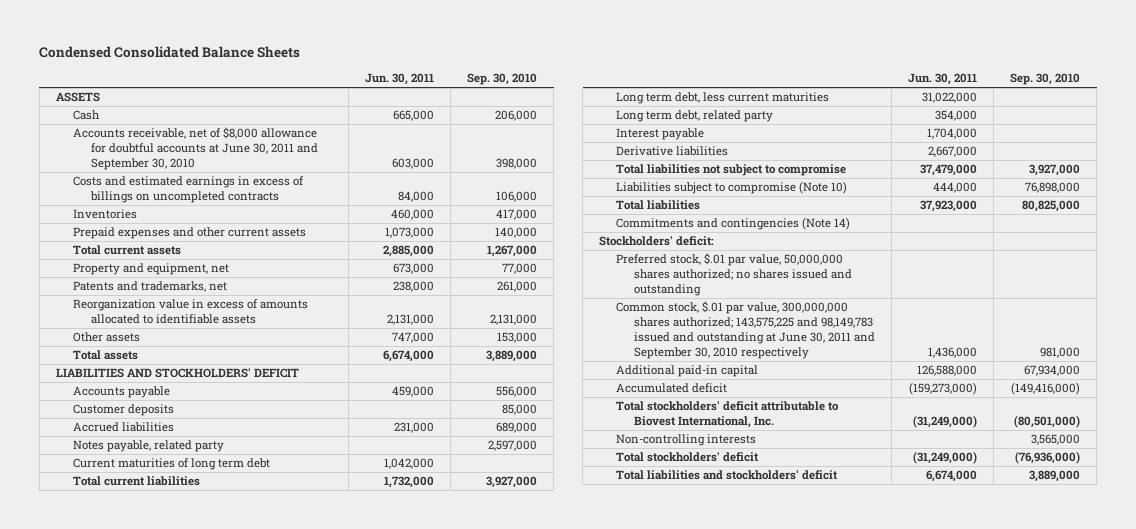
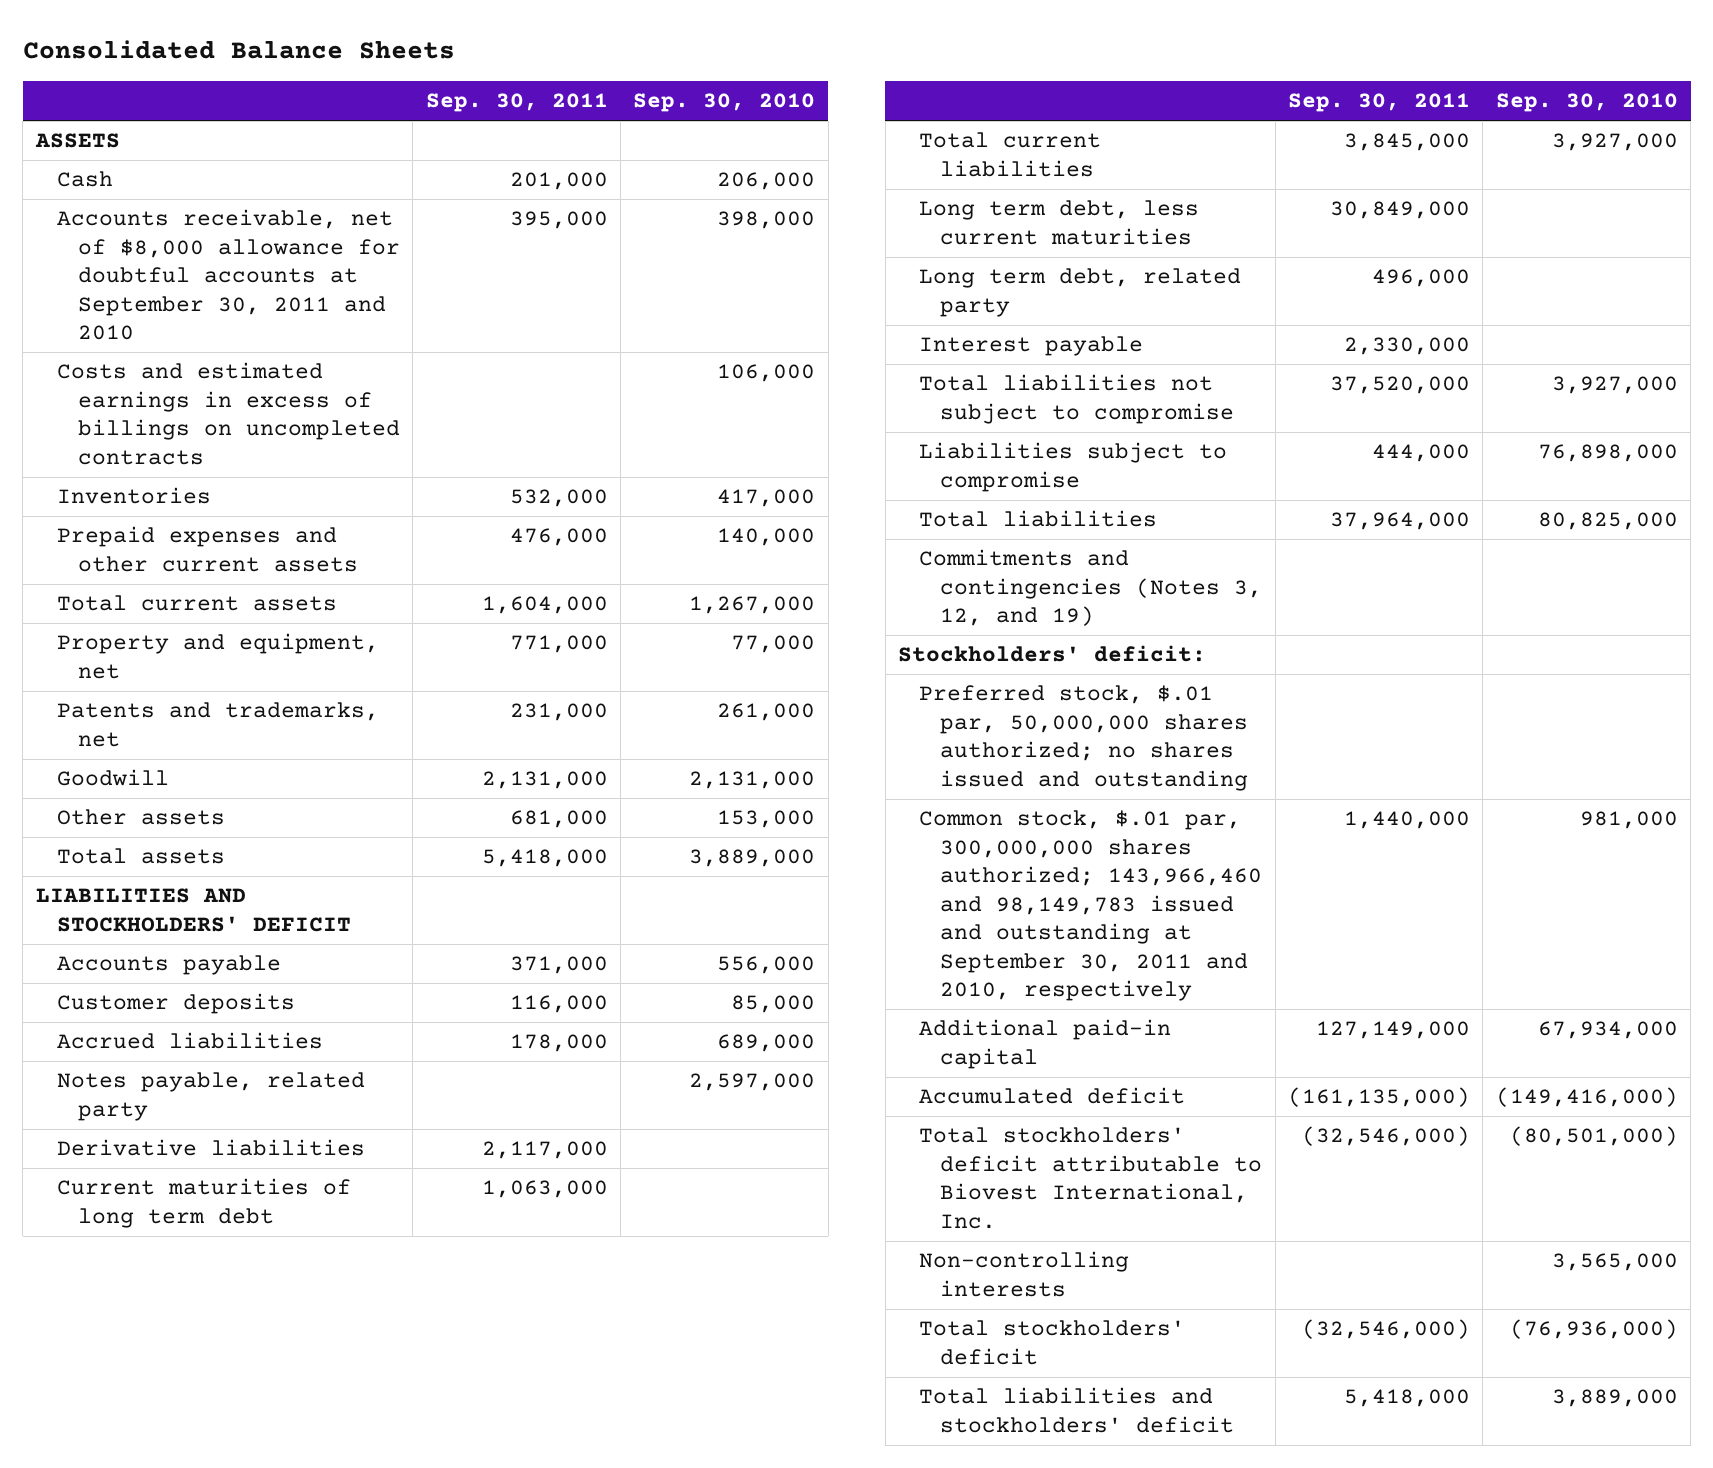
- Condensed Consolidated Balance Sheets
+ Consolidated Balance Sheets
- | Jun. 30, 2011 | Sep. 30, 2010
+ | Sep. 30, 2011 | Sep. 30, 2010
- Accounts receivable, net of $8,000 allowance for doubtful accounts at June 30, 2011 and September 30, 2010 | 603,000 | 398,000
+ Accounts receivable, net of $8,000 allowance for doubtful accounts at September 30, 2011 and 2010 | 395,000 | 398,000
- Reorganization value in excess of amounts allocated to identifiable assets | 2,131,000 | 2,131,000
+ Goodwill | 2,131,000 | 2,131,000
moved up: Derivative liabilities | 2,117,000 |
- Liabilities subject to compromise (Note 10) | 444,000 | 76,898,000
+ Liabilities subject to compromise | 444,000 | 76,898,000
- Commitments and contingencies (Note 14)
+ Commitments and contingencies (Notes 3, 12, and 19)
- Preferred stock, $.01 par value, 50,000,000 shares authorized; no shares issued and outstanding
- Common stock, $.01 par value, 300,000,000 shares authorized; 143,575,225 and 98,149,783 issued and outstanding at June 30, 2011 and September 30, 2010 respectively | 1,436,000 | 981,000
+ Preferred stock, $.01 par, 50,000,000 shares authorized; no shares issued and outstanding
+ Common stock, $.01 par, 300,000,000 shares authorized; 143,966,460 and 98,149,783 issued and outstanding at September 30, 2011 and 2010, respectively | 1,440,000 | 981,000

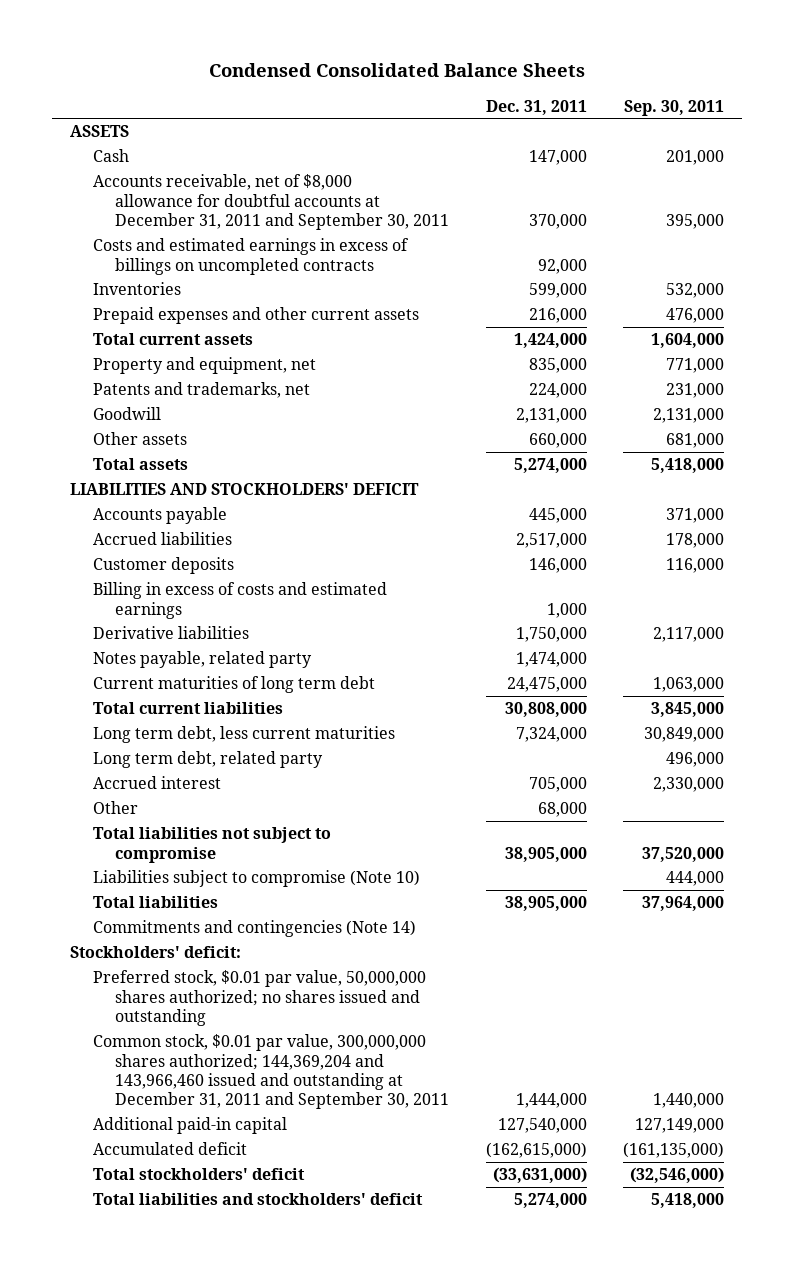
- Consolidated Balance Sheets
+ Condensed Consolidated Balance Sheets
- | Sep. 30, 2011 | Sep. 30, 2010
+ | Dec. 31, 2011 | Sep. 30, 2011
- Accounts receivable, net of $8,000 allowance for doubtful accounts at September 30, 2011 and 2010 | 395,000 | 398,000
+ Accounts receivable, net of $8,000 allowance for doubtful accounts at December 31, 2011 and September 30, 2011 | 370,000 | 395,000
moved down: Customer deposits | 146,000 | 116,000
+ Billing in excess of costs and estimated earnings | 1,000 |
moved down: Notes payable, related party | 1,474,000 |
- Interest payable | 2,330,000 |
+ Accrued interest | 705,000 | 2,330,000
+ Other | 68,000 |
- Liabilities subject to compromise | 444,000 | 76,898,000
+ Liabilities subject to compromise (Note 10) | | 444,000
- Commitments and contingencies (Notes 3, 12, and 19)
+ Commitments and contingencies (Note 14)
- Preferred stock, $.01 par, 50,000,000 shares authorized; no shares issued and outstanding
- Common stock, $.01 par, 300,000,000 shares authorized; 143,966,460 and 98,149,783 issued and outstanding at September 30, 2011 and 2010, respectively | 1,440,000 | 981,000
+ Preferred stock, $0.01 par value, 50,000,000 shares authorized; no shares issued and outstanding
+ Common stock, $0.01 par value, 300,000,000 shares authorized; 144,369,204 and 143,966,460 issued and outstanding at December 31, 2011 and September 30, 2011 | 1,444,000 | 1,440,000
- Total stockholders' deficit attributable to Biovest International, Inc. | (32,546,000) | (80,501,000)
- Non-controlling interests | | 3,565,000

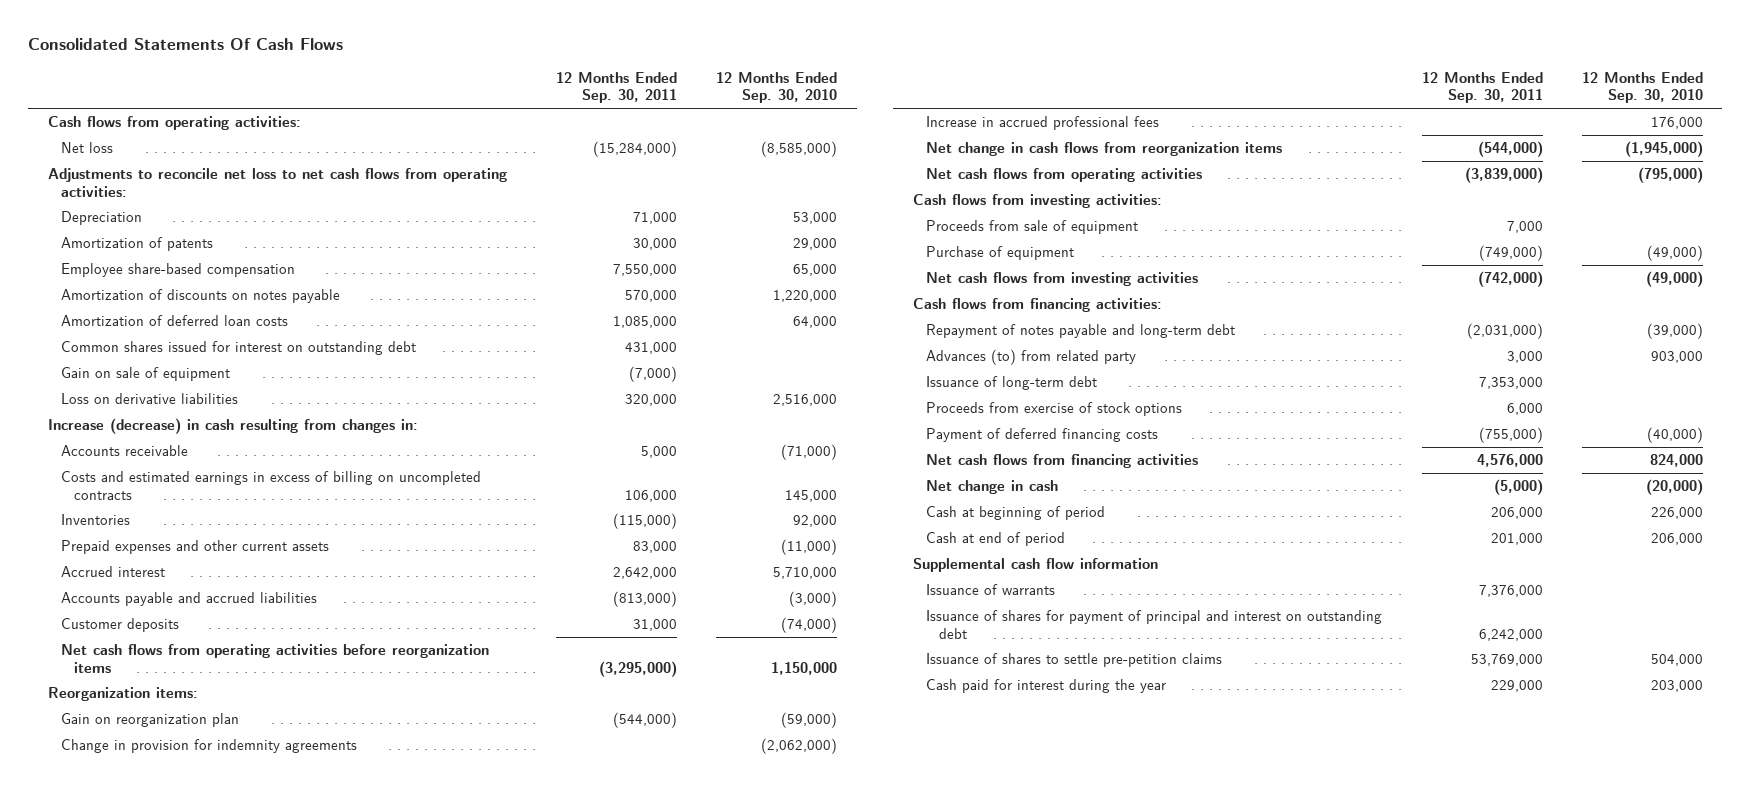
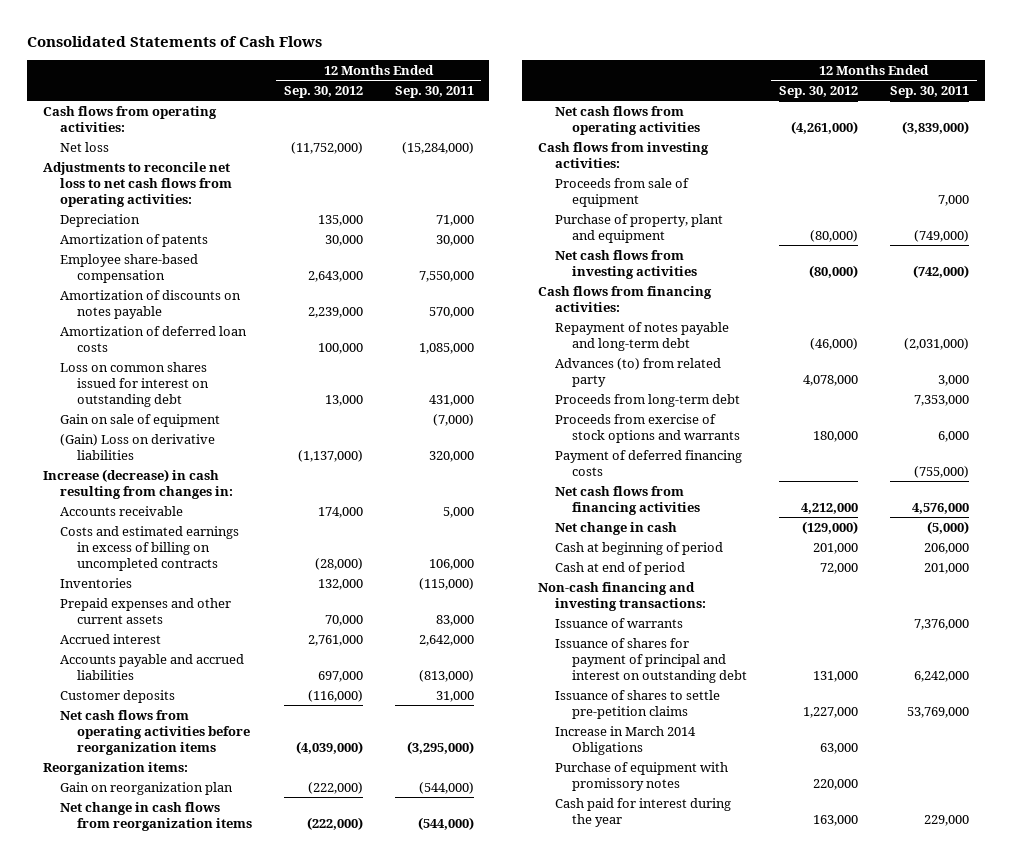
- Consolidated Statements Of Cash Flows
+ Consolidated Statements of Cash Flows
- | 12 Months Ended Sep. 30, 2011 | 12 Months Ended Sep. 30, 2010
+ | 12 Months Ended Sep. 30, 2012 | 12 Months Ended Sep. 30, 2011
- Common shares issued for interest on outstanding debt | 431,000 |
+ Loss on common shares issued for interest on outstanding debt | 13,000 | 431,000
- Loss on derivative liabilities | 320,000 | 2,516,000
+ (Gain) Loss on derivative liabilities | (1,137,000) | 320,000
- Change in provision for indemnity agreements | | (2,062,000)
- Increase in accrued professional fees | | 176,000
- Purchase of equipment | (749,000) | (49,000)
+ Purchase of property, plant and equipment | (80,000) | (749,000)
- Issuance of long-term debt | 7,353,000 |
- Proceeds from exercise of stock options | 6,000 |
+ Proceeds from long-term debt | | 7,353,000
+ Proceeds from exercise of stock options and warrants | 180,000 | 6,000
- Supplemental cash flow information
+ Non-cash financing and investing transactions:
+ Increase in March 2014 Obligations | 63,000 |
+ Purchase of equipment with promissory notes | 220,000 |

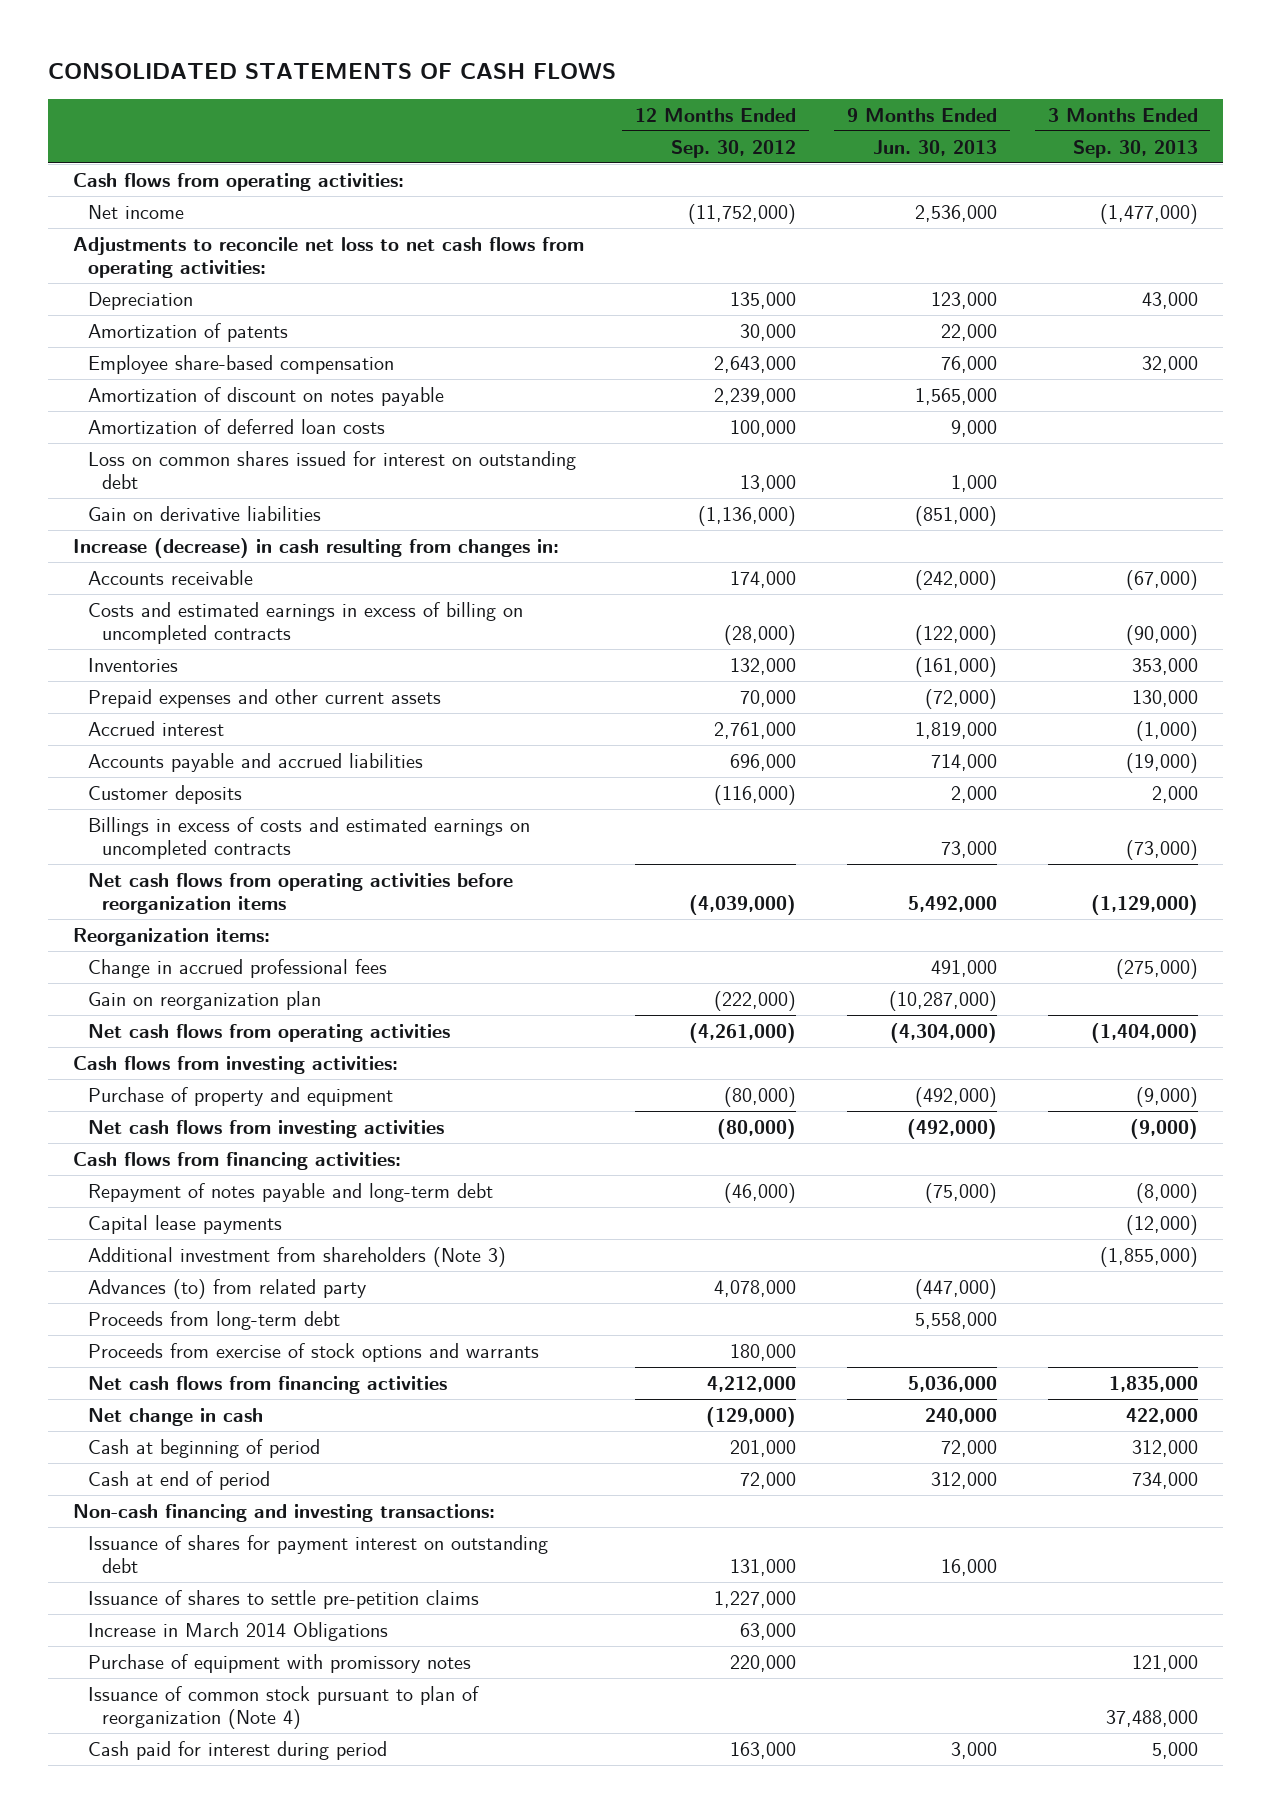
- Consolidated Statements of Cash Flows
+ CONSOLIDATED STATEMENTS OF CASH FLOWS
- | 12 Months Ended Sep. 30, 2012 | 12 Months Ended Sep. 30, 2011
+ | 12 Months Ended Sep. 30, 2012 | 9 Months Ended Jun. 30, 2013 | 3 Months Ended Sep. 30, 2013
- Net loss | (11,752,000) | (15,284,000)
+ Net income | (11,752,000) | 2,536,000 | (1,477,000)
- Amortization of discounts on notes payable | 2,239,000 | 570,000
+ Amortization of discount on notes payable | 2,239,000 | 1,565,000 |
- Gain on sale of equipment | | (7,000)
- (Gain) Loss on derivative liabilities | (1,137,000) | 320,000
+ Gain on derivative liabilities | (1,136,000) | (851,000) |
- Accounts payable and accrued liabilities | 697,000 | (813,000)
+ Accounts payable and accrued liabilities | 696,000 | 714,000 | (19,000)
+ Billings in excess of costs and estimated earnings on uncompleted contracts | | 73,000 | (73,000)
+ Change in accrued professional fees | | 491,000 | (275,000)
- Net change in cash flows from reorganization items | (222,000) | (544,000)
- Proceeds from sale of equipment | | 7,000
- Purchase of property, plant and equipment | (80,000) | (749,000)
+ Purchase of property and equipment | (80,000) | (492,000) | (9,000)
+ Capital lease payments | | | (12,000)
+ Additional investment from shareholders (Note 3) | | | (1,855,000)
- Payment of deferred financing costs | | (755,000)
- Issuance of warrants | | 7,376,000
- Issuance of shares for payment of principal and interest on outstanding debt | 131,000 | 6,242,000
+ Issuance of shares for payment interest on outstanding debt | 131,000 | 16,000 |
- Cash paid for interest during the year | 163,000 | 229,000
+ Issuance of common stock pursuant to plan of reorganization (Note 4) | | | 37,488,000
+ Cash paid for interest during period | 163,000 | 3,000 | 5,000

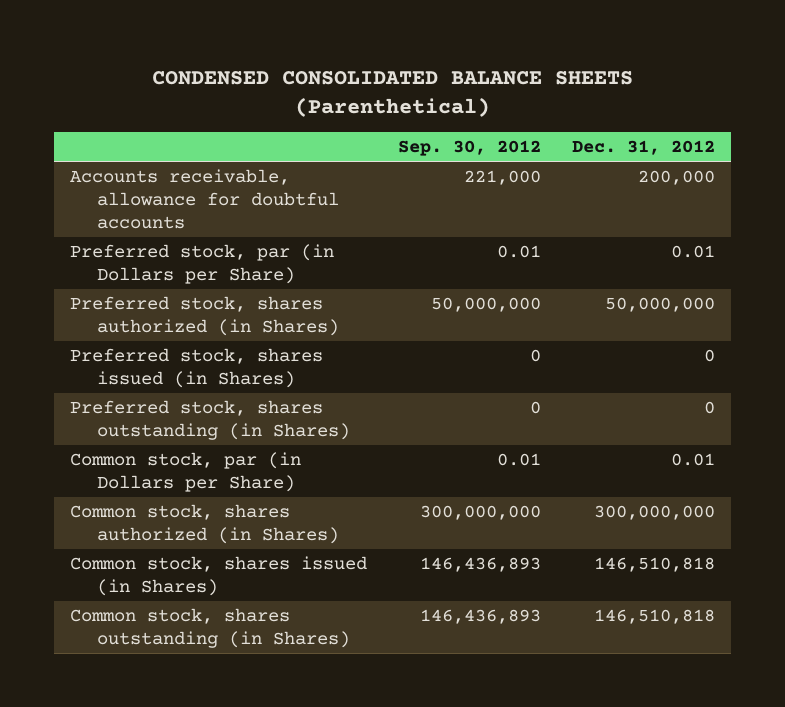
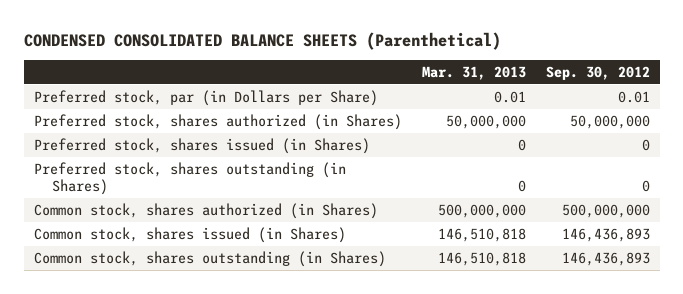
- | Sep. 30, 2012 | Dec. 31, 2012
+ | Mar. 31, 2013 | Sep. 30, 2012
- Accounts receivable, allowance for doubtful accounts | 221,000 | 200,000
- Common stock, par (in Dollars per Share) | 0.01 | 0.01
- Common stock, shares authorized (in Shares) | 300,000,000 | 300,000,000
+ Common stock, shares authorized (in Shares) | 500,000,000 | 500,000,000

